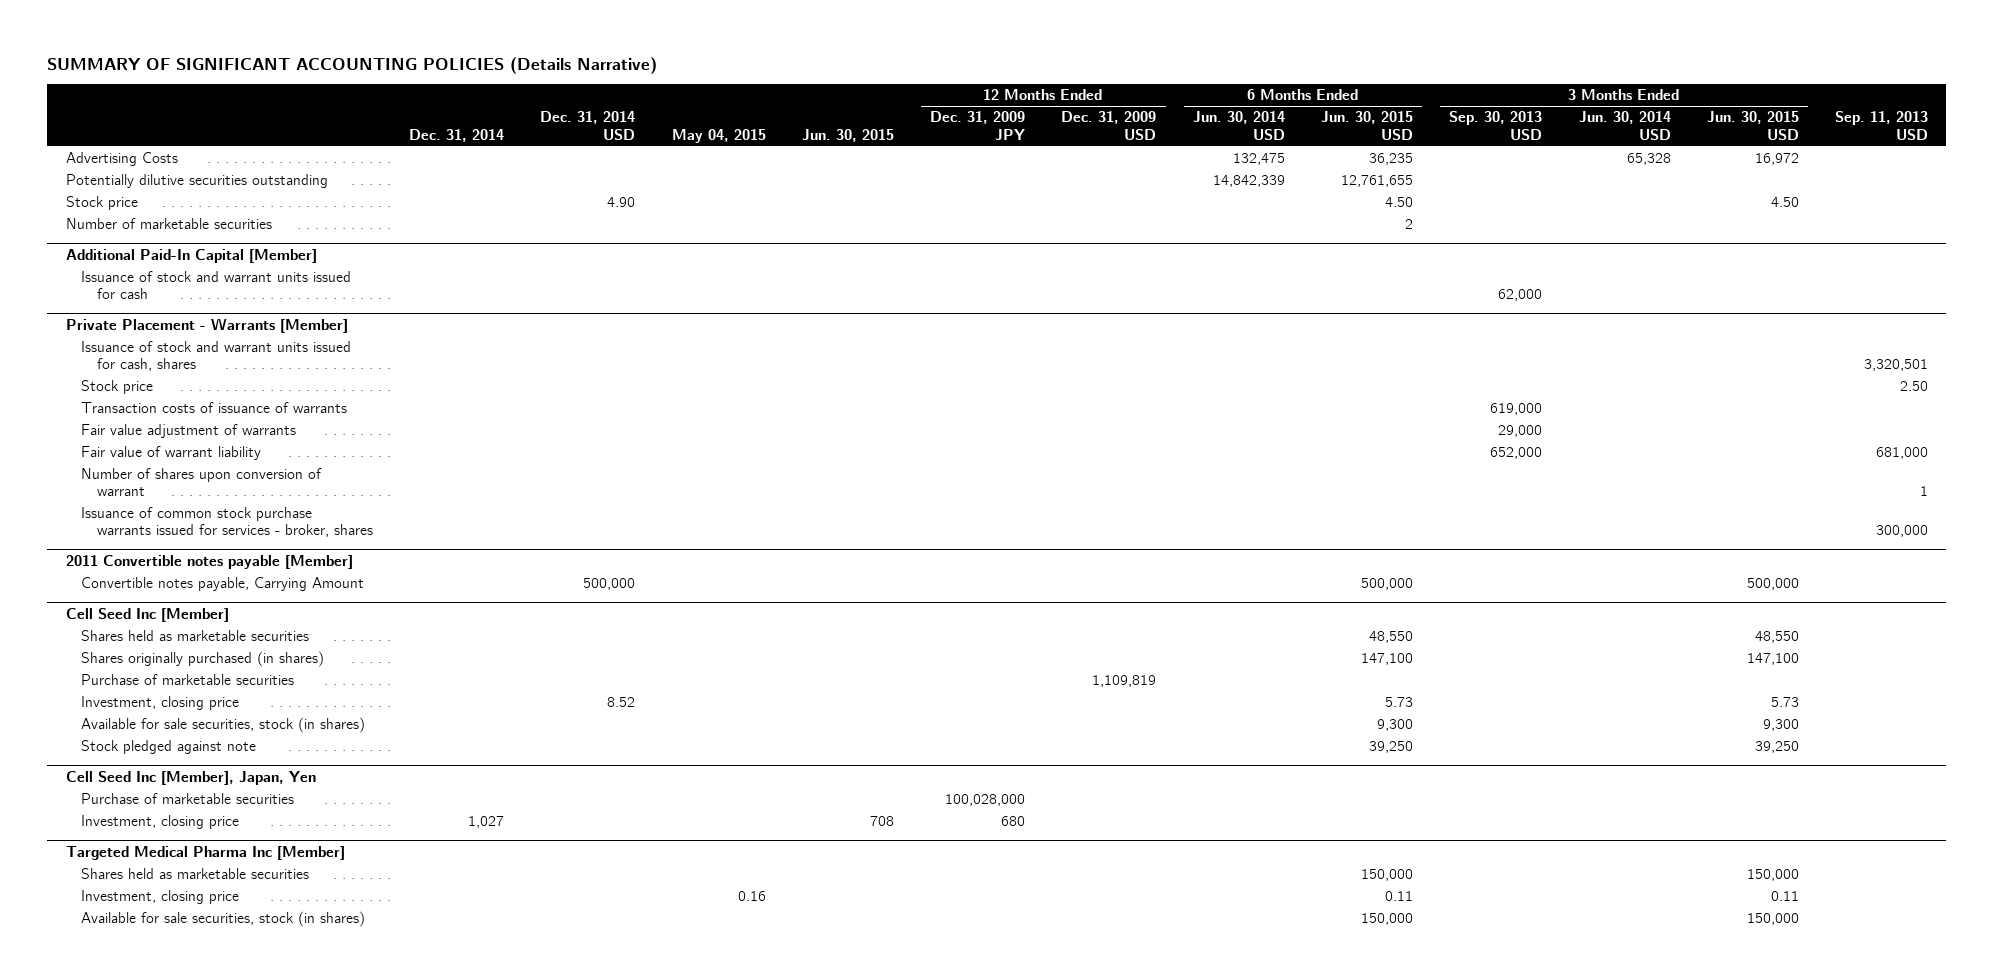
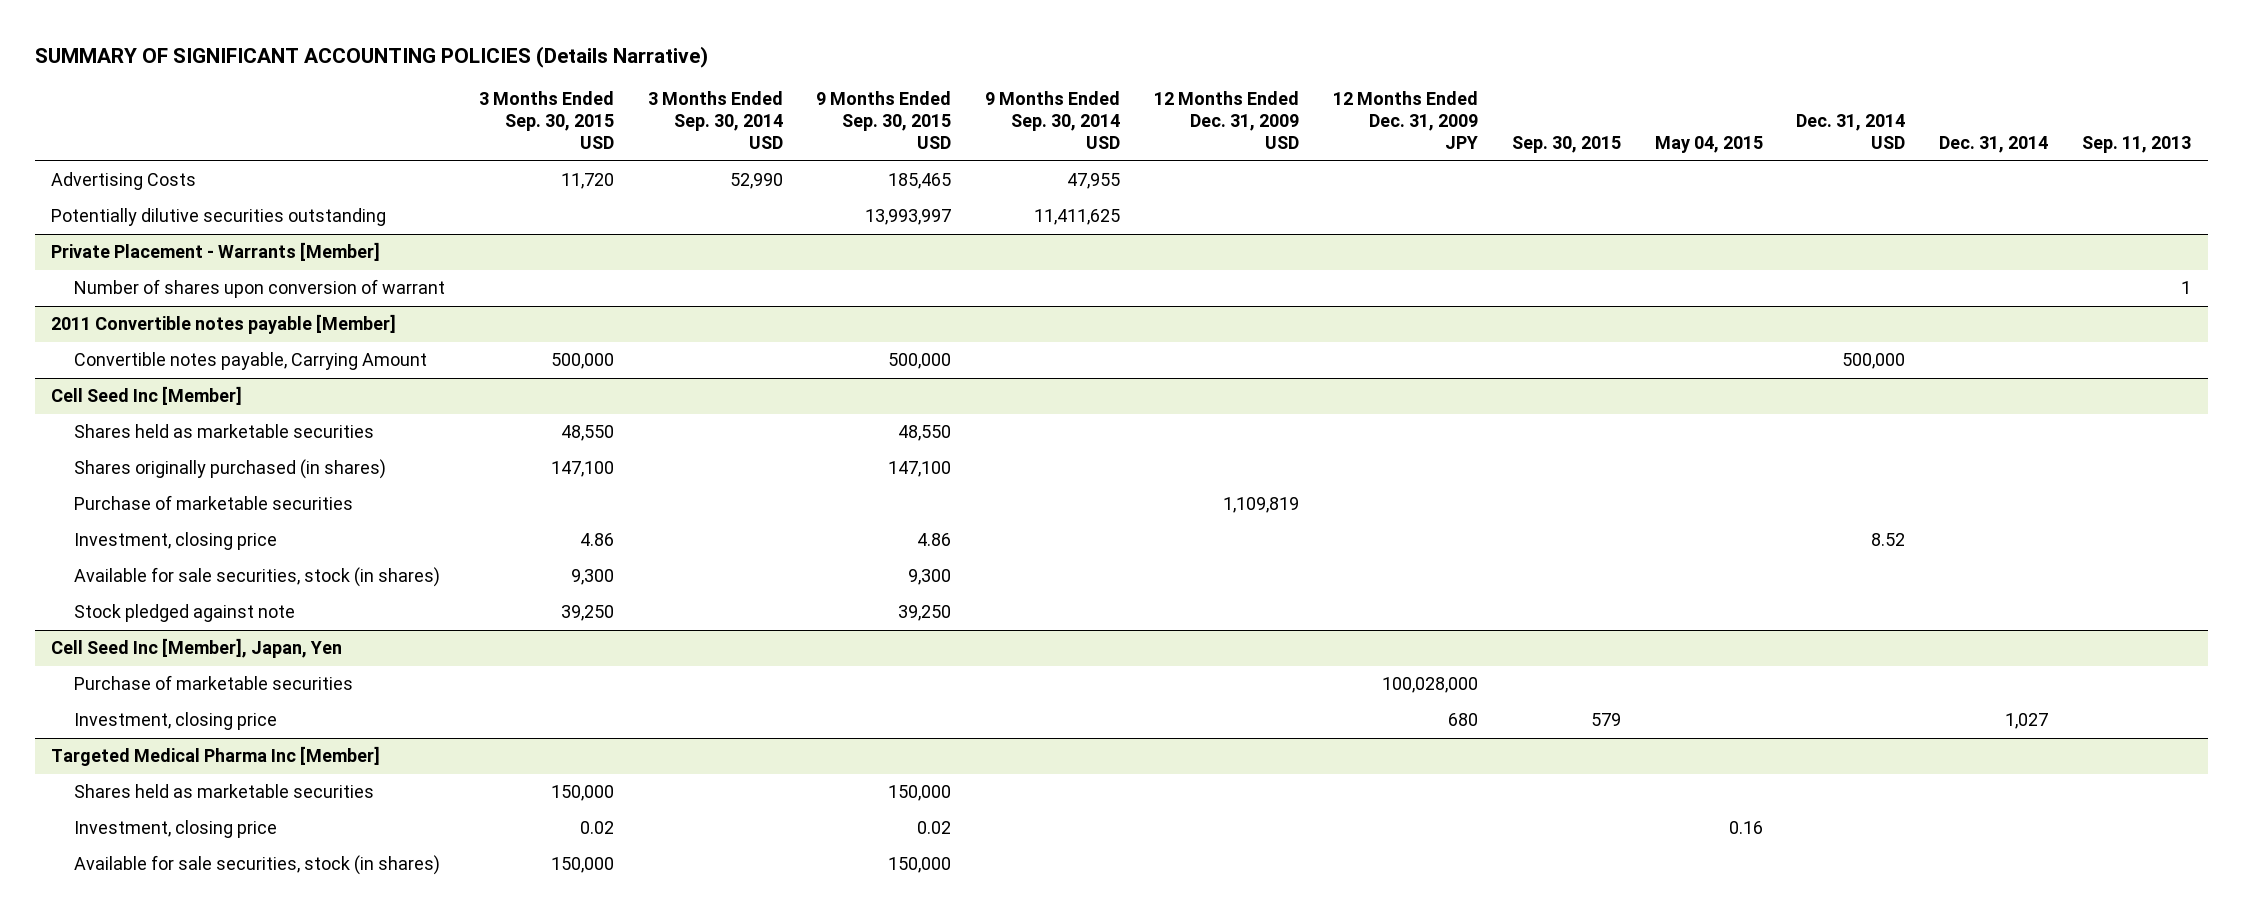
- | Dec. 31, 2014 | Dec. 31, 2014 USD | May 04, 2015 | Jun. 30, 2015 | 12 Months Ended Dec. 31, 2009 JPY | 12 Months Ended Dec. 31, 2009 USD | 6 Months Ended Jun. 30, 2014 USD | 6 Months Ended Jun. 30, 2015 USD | 3 Months Ended Sep. 30, 2013 USD | 3 Months Ended Jun. 30, 2014 USD | 3 Months Ended Jun. 30, 2015 USD | Sep. 11, 2013 USD
+ | 3 Months Ended Sep. 30, 2015 USD | 3 Months Ended Sep. 30, 2014 USD | 9 Months Ended Sep. 30, 2015 USD | 9 Months Ended Sep. 30, 2014 USD | 12 Months Ended Dec. 31, 2009 USD | 12 Months Ended Dec. 31, 2009 JPY | Sep. 30, 2015 | May 04, 2015 | Dec. 31, 2014 USD | Dec. 31, 2014 | Sep. 11, 2013
- Stock price | | 4.90 | | | | | | 4.50 | | | 4.50 |
- Number of marketable securities | | | | | | | | 2 | | | |
- Additional Paid-In Capital [Member]
- Issuance of stock and warrant units issued for cash | | | | | | | | | 62,000 | | |
@ Private Placement - Warrants [Member]
- Issuance of stock and warrant units issued for cash, shares | | | | | | | | | | | | 3,320,501
- Stock price | | | | | | | | | | | | 2.50
- Transaction costs of issuance of warrants | | | | | | | | | 619,000 | | |
- Fair value adjustment of warrants | | | | | | | | | 29,000 | | |
- Fair value of warrant liability | | | | | | | | | 652,000 | | | 681,000
- Issuance of common stock purchase warrants issued for services - broker, shares | | | | | | | | | | | | 300,000

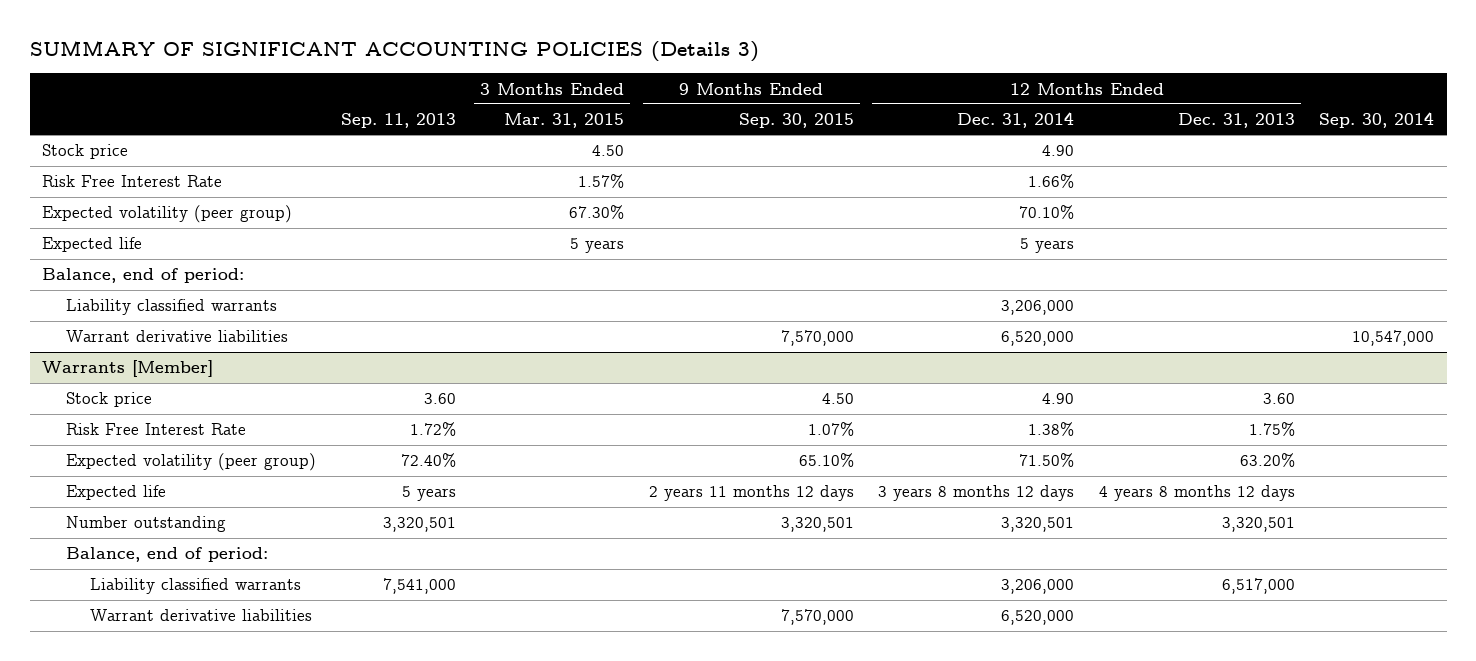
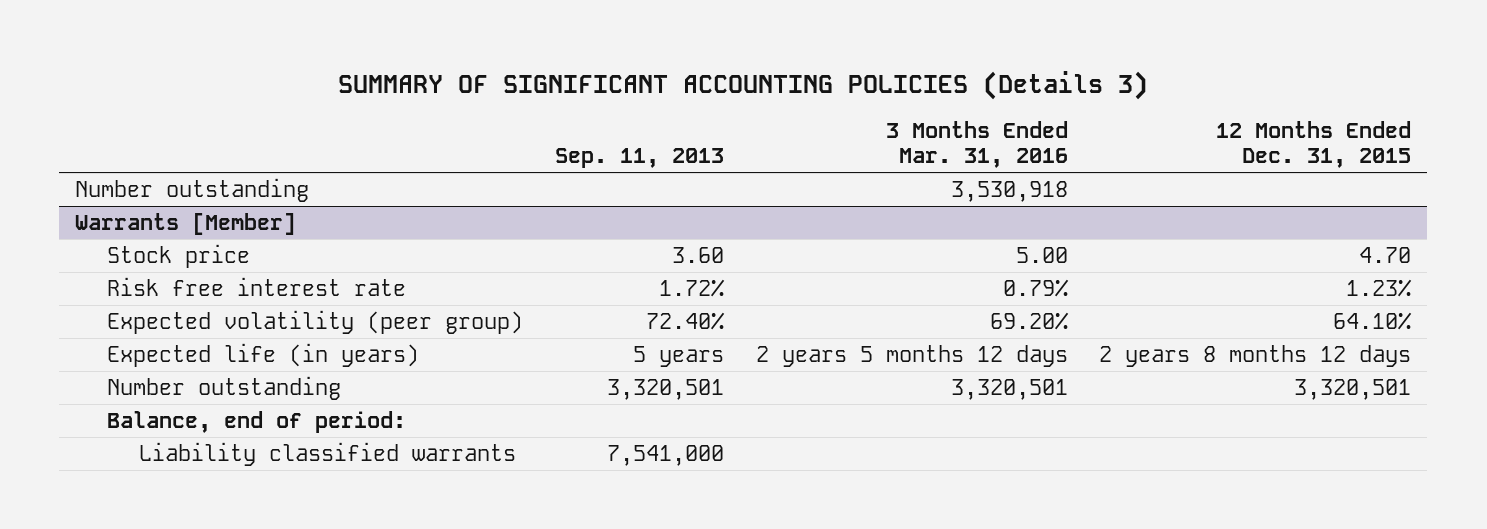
- | Sep. 11, 2013 | 3 Months Ended Mar. 31, 2015 | 9 Months Ended Sep. 30, 2015 | 12 Months Ended Dec. 31, 2014 | 12 Months Ended Dec. 31, 2013 | Sep. 30, 2014
+ | Sep. 11, 2013 | 3 Months Ended Mar. 31, 2016 | 12 Months Ended Dec. 31, 2015
- Stock price | | 4.50 | | 4.90 | |
- Risk Free Interest Rate | | 1.57% | | 1.66% | |
- Expected volatility (peer group) | | 67.30% | | 70.10% | |
- Expected life | | 5 years | | 5 years | |
- Balance, end of period:
- Liability classified warrants | | | | 3,206,000 | |
- Warrant derivative liabilities | | | 7,570,000 | 6,520,000 | | 10,547,000
+ Number outstanding | | 3,530,918 |
@ Warrants [Member]
- Risk Free Interest Rate | 1.72% | | 1.07% | 1.38% | 1.75% |
+ Risk free interest rate | 1.72% | 0.79% | 1.23%
- Expected life | 5 years | | 2 years 11 months 12 days | 3 years 8 months 12 days | 4 years 8 months 12 days |
+ Expected life (in years) | 5 years | 2 years 5 months 12 days | 2 years 8 months 12 days
- Warrant derivative liabilities | | | 7,570,000 | 6,520,000 | |

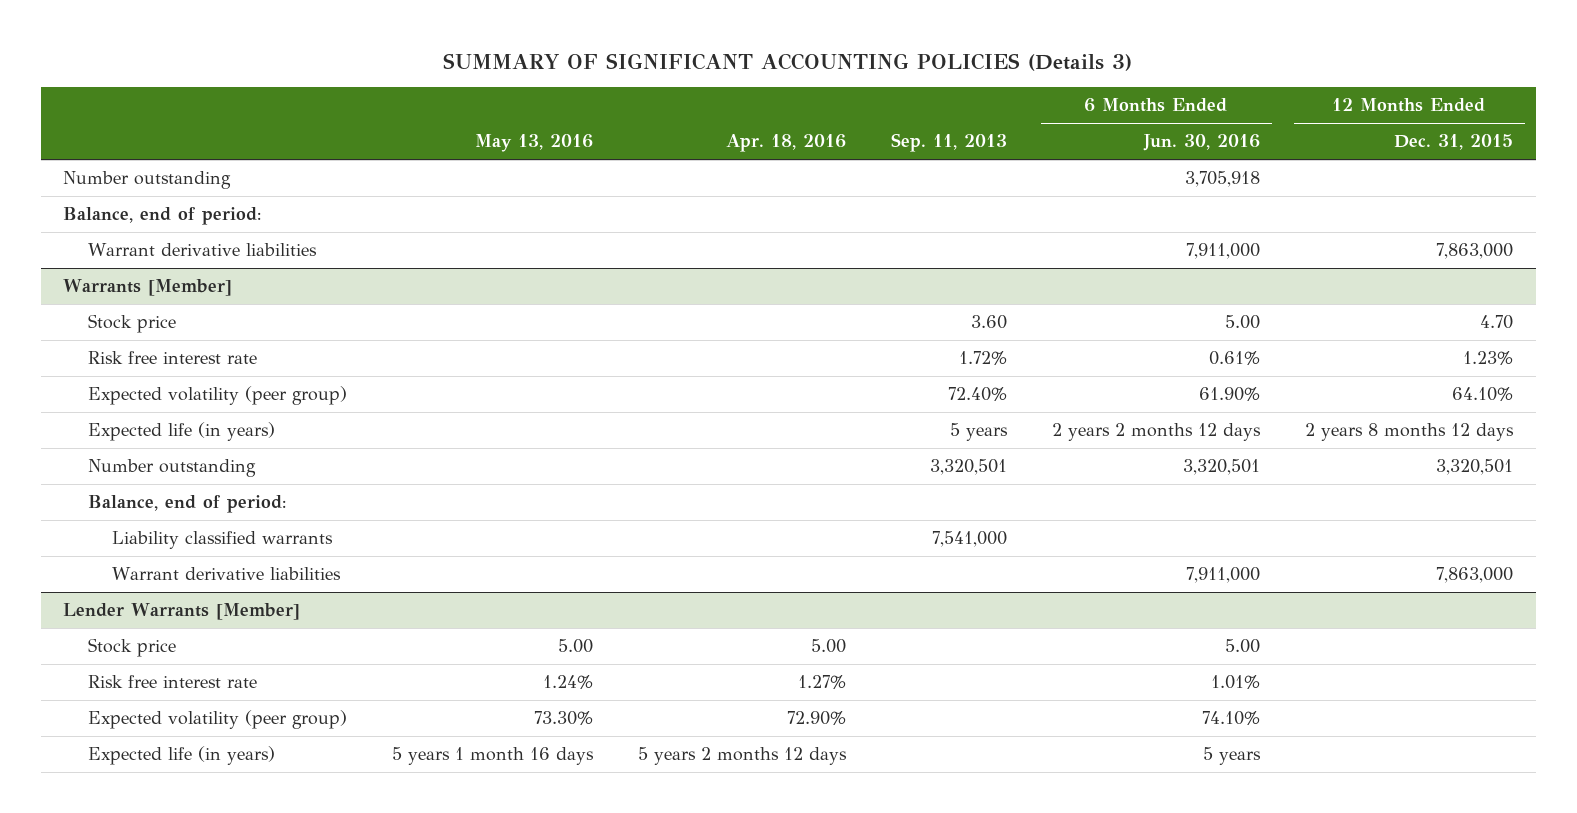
- | Sep. 11, 2013 | 3 Months Ended Mar. 31, 2016 | 12 Months Ended Dec. 31, 2015
+ | May 13, 2016 | Apr. 18, 2016 | Sep. 11, 2013 | 6 Months Ended Jun. 30, 2016 | 12 Months Ended Dec. 31, 2015
+ Balance, end of period:
+ Warrant derivative liabilities | | | | 7,911,000 | 7,863,000
@ Warrants [Member]
+ Warrant derivative liabilities | | | | 7,911,000 | 7,863,000
+ Lender Warrants [Member]
+ Stock price | 5.00 | 5.00 | | 5.00 |
+ Risk free interest rate | 1.24% | 1.27% | | 1.01% |
+ Expected volatility (peer group) | 73.30% | 72.90% | | 74.10% |
+ Expected life (in years) | 5 years 1 month 16 days | 5 years 2 months 12 days | | 5 years |

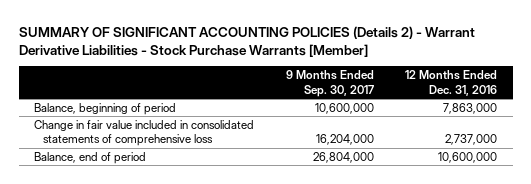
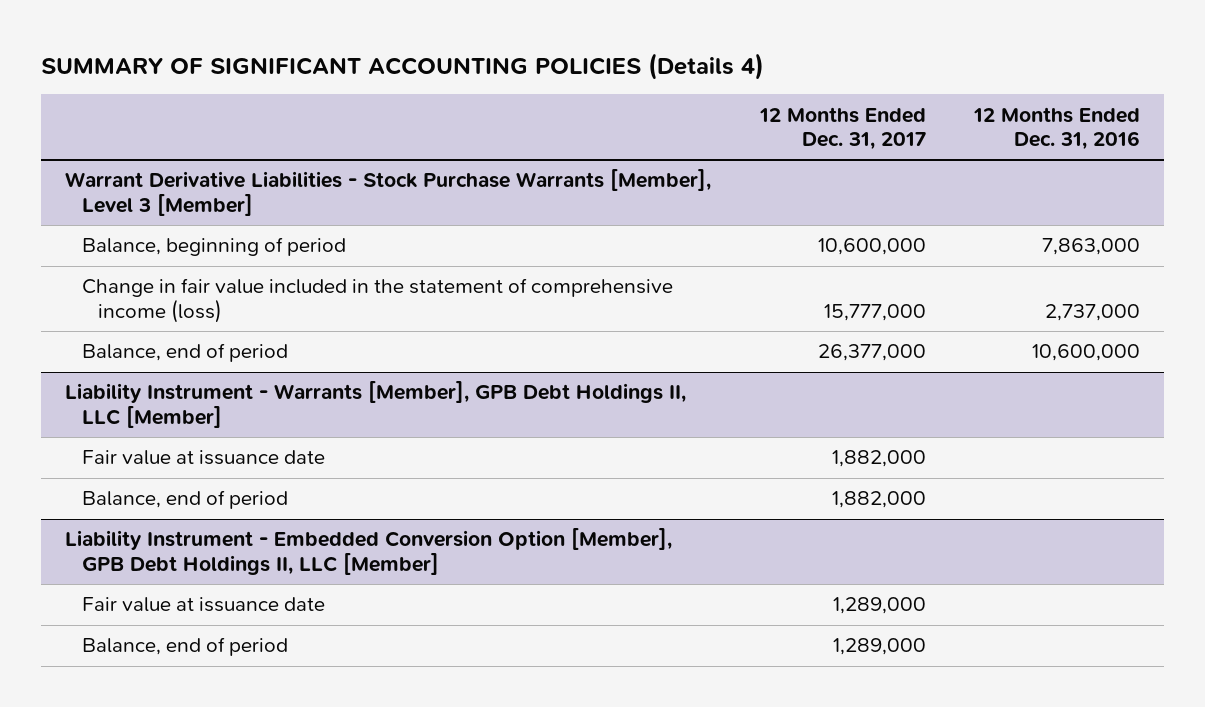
- SUMMARY OF SIGNIFICANT ACCOUNTING POLICIES (Details 2) - Warrant Derivative Liabilities - Stock Purchase Warrants [Member]
+ SUMMARY OF SIGNIFICANT ACCOUNTING POLICIES (Details 4)
- | 9 Months Ended Sep. 30, 2017 | 12 Months Ended Dec. 31, 2016
+ | 12 Months Ended Dec. 31, 2017 | 12 Months Ended Dec. 31, 2016
+ Warrant Derivative Liabilities - Stock Purchase Warrants [Member], Level 3 [Member]
- Change in fair value included in consolidated statements of comprehensive loss | 16,204,000 | 2,737,000
+ Change in fair value included in the statement of comprehensive income (loss) | 15,777,000 | 2,737,000
+ Liability Instrument - Warrants [Member], GPB Debt Holdings II, LLC [Member]
+ Fair value at issuance date | 1,882,000 |
+ Balance, end of period | 1,882,000 |
+ Liability Instrument - Embedded Conversion Option [Member], GPB Debt Holdings II, LLC [Member]
+ Fair value at issuance date | 1,289,000 |
+ Balance, end of period | 1,289,000 |

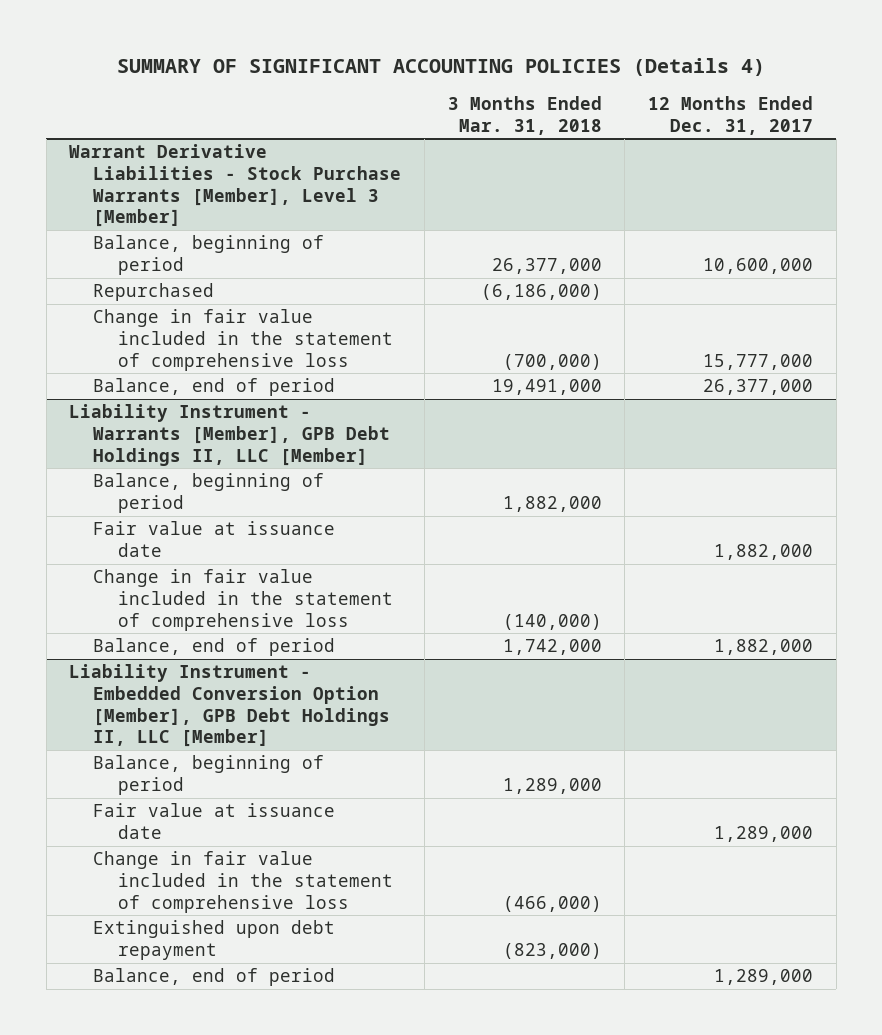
- | 12 Months Ended Dec. 31, 2017 | 12 Months Ended Dec. 31, 2016
+ | 3 Months Ended Mar. 31, 2018 | 12 Months Ended Dec. 31, 2017
@ Warrant Derivative Liabilities - Stock Purchase Warrants [Member], Level 3 [Member]
- Change in fair value included in the statement of comprehensive income (loss) | 15,777,000 | 2,737,000
+ Repurchased | (6,186,000) |
+ Change in fair value included in the statement of comprehensive loss | (700,000) | 15,777,000
@ Liability Instrument - Warrants [Member], GPB Debt Holdings II, LLC [Member]
+ Balance, beginning of period | 1,882,000 |
+ Change in fair value included in the statement of comprehensive loss | (140,000) |
@ Liability Instrument - Embedded Conversion Option [Member], GPB Debt Holdings II, LLC [Member]
+ Balance, beginning of period | 1,289,000 |
+ Change in fair value included in the statement of comprehensive loss | (466,000) |
+ Extinguished upon debt repayment | (823,000) |

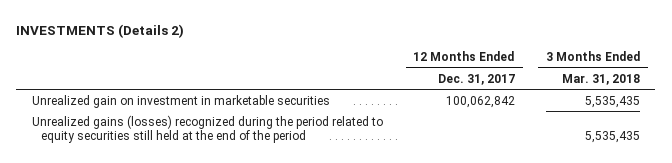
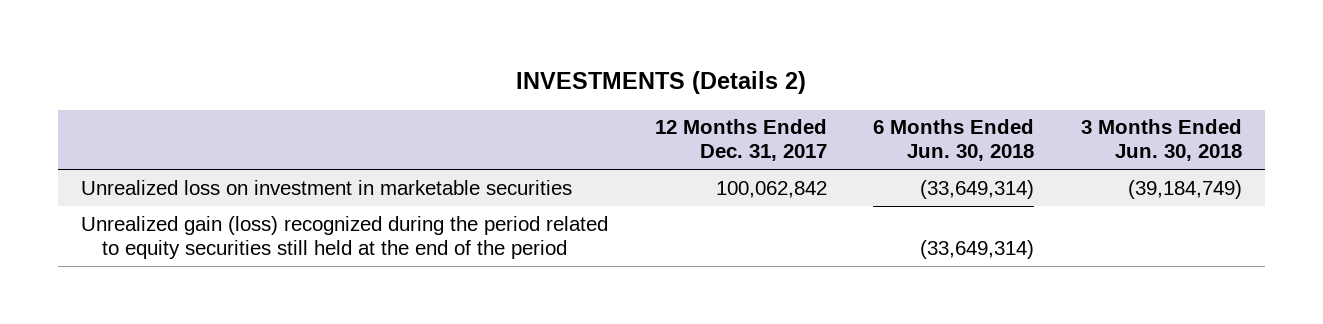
- | 12 Months Ended Dec. 31, 2017 | 3 Months Ended Mar. 31, 2018
+ | 12 Months Ended Dec. 31, 2017 | 6 Months Ended Jun. 30, 2018 | 3 Months Ended Jun. 30, 2018
- Unrealized gain on investment in marketable securities | 100,062,842 | 5,535,435
- Unrealized gains (losses) recognized during the period related to equity securities still held at the end of the period | | 5,535,435
+ Unrealized loss on investment in marketable securities | 100,062,842 | (33,649,314) | (39,184,749)
+ Unrealized gain (loss) recognized during the period related to equity securities still held at the end of the period | | (33,649,314) |

